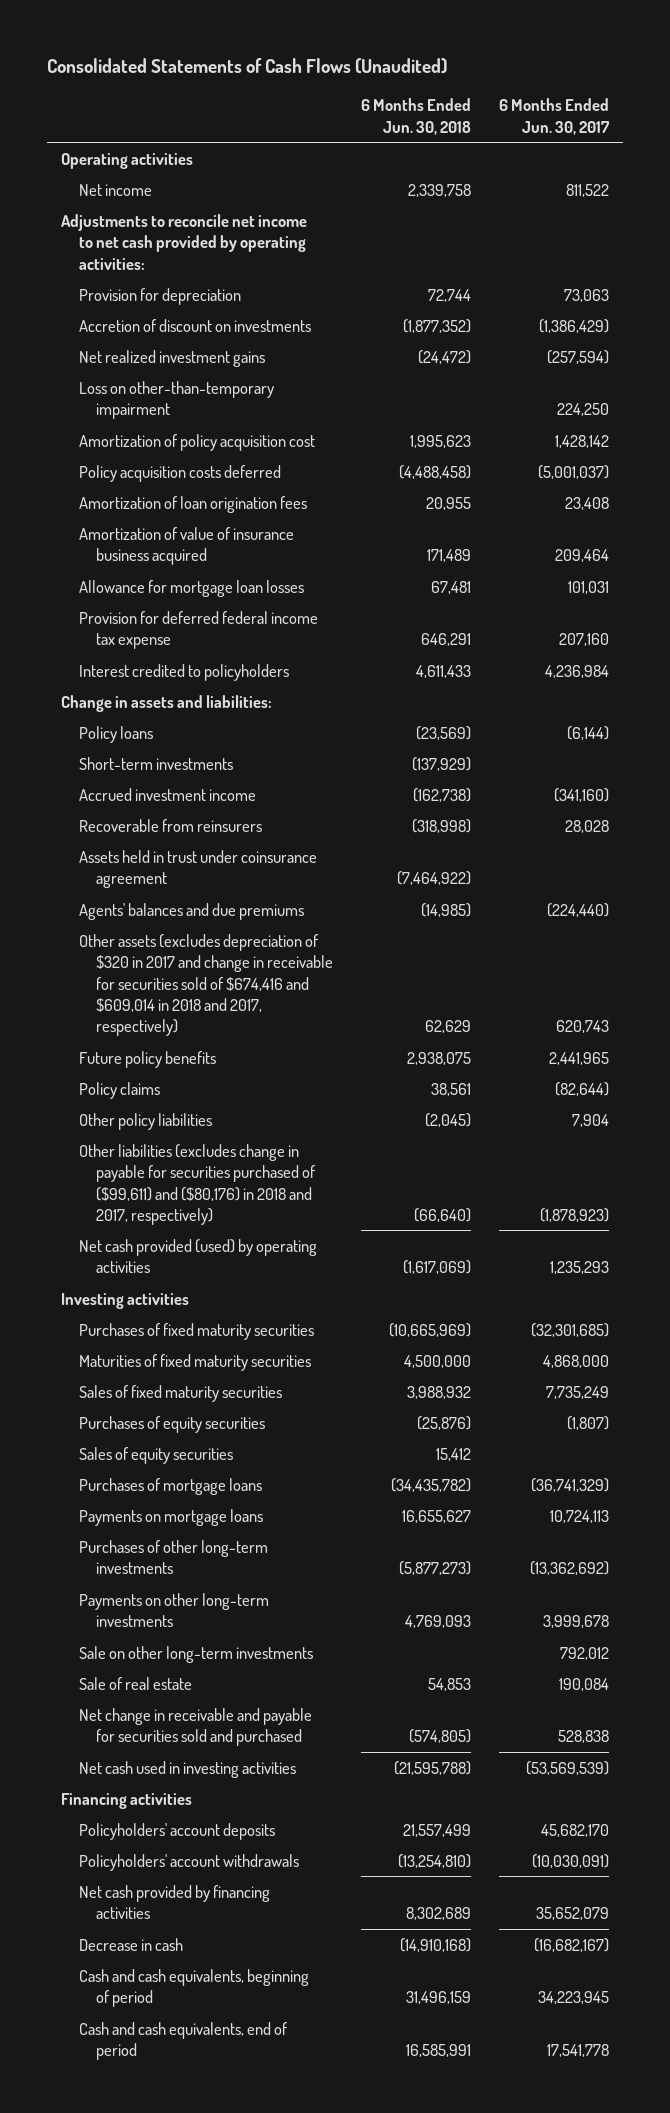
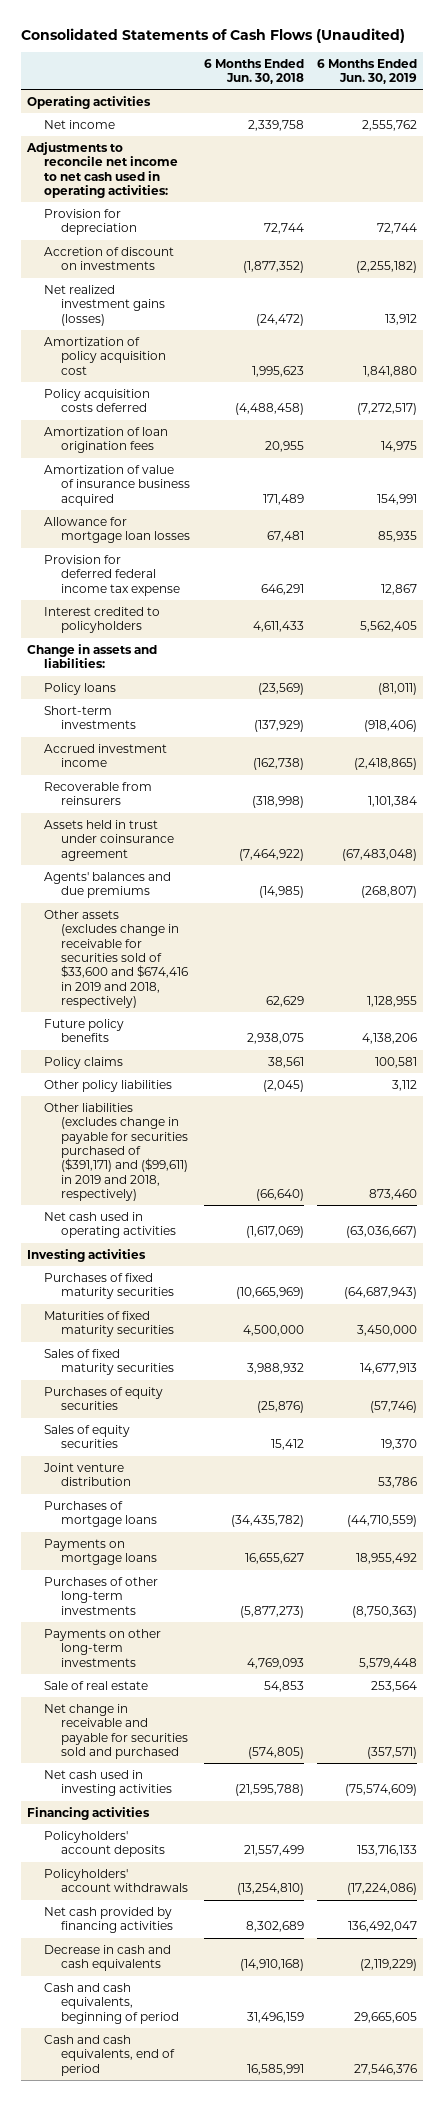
- | 6 Months Ended Jun. 30, 2018 | 6 Months Ended Jun. 30, 2017
+ | 6 Months Ended Jun. 30, 2018 | 6 Months Ended Jun. 30, 2019
- Adjustments to reconcile net income to net cash provided by operating activities:
+ Adjustments to reconcile net income to net cash used in operating activities:
- Net realized investment gains | (24,472) | (257,594)
- Loss on other-than-temporary impairment | | 224,250
+ Net realized investment gains (losses) | (24,472) | 13,912
- Other assets (excludes depreciation of $320 in 2017 and change in receivable for securities sold of $674,416 and $609,014 in 2018 and 2017, respectively) | 62,629 | 620,743
+ Other assets (excludes change in receivable for securities sold of $33,600 and $674,416 in 2019 and 2018, respectively) | 62,629 | 1,128,955
- Other liabilities (excludes change in payable for securities purchased of ($99,611) and ($80,176) in 2018 and 2017, respectively) | (66,640) | (1,878,923)
- Net cash provided (used) by operating activities | (1,617,069) | 1,235,293
+ Other liabilities (excludes change in payable for securities purchased of ($391,171) and ($99,611) in 2019 and 2018, respectively) | (66,640) | 873,460
+ Net cash used in operating activities | (1,617,069) | (63,036,667)
+ Joint venture distribution | | 53,786
- Sale on other long-term investments | | 792,012
- Decrease in cash | (14,910,168) | (16,682,167)
+ Decrease in cash and cash equivalents | (14,910,168) | (2,119,229)

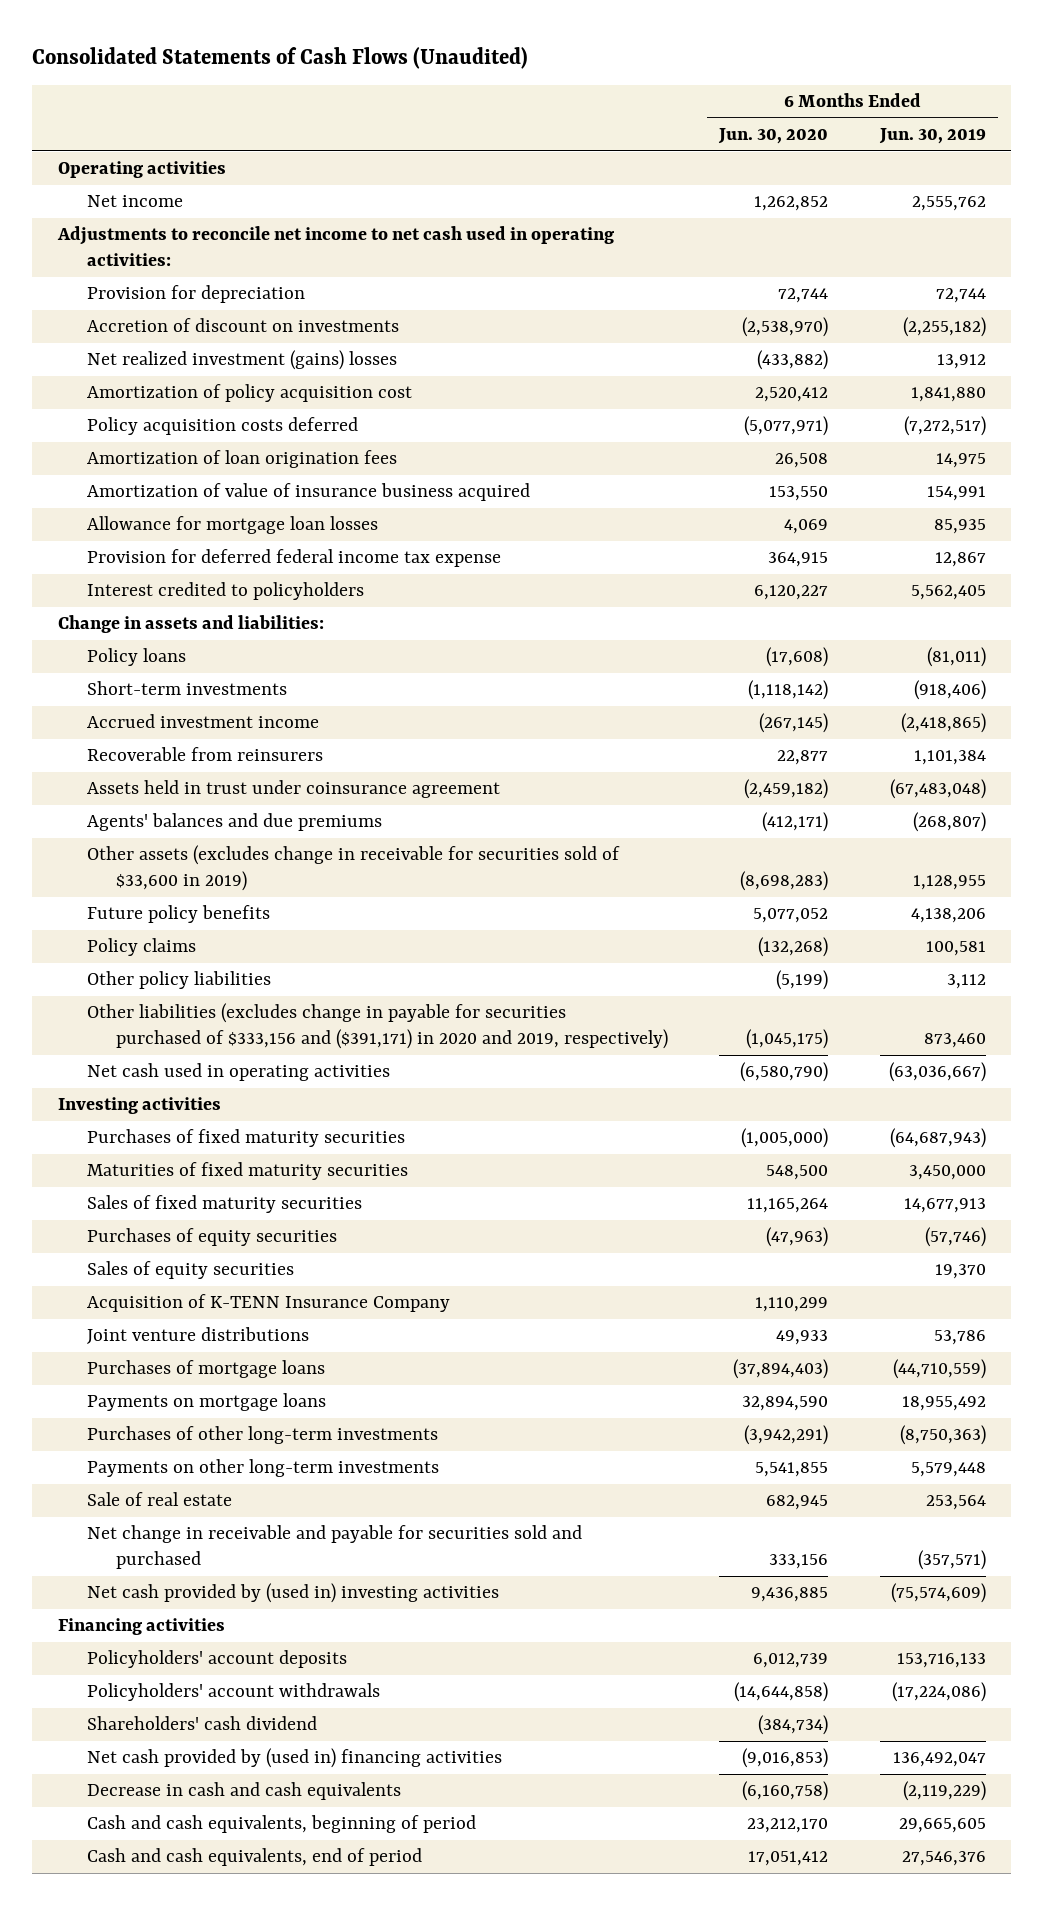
- | 6 Months Ended Jun. 30, 2018 | 6 Months Ended Jun. 30, 2019
+ | 6 Months Ended Jun. 30, 2020 | 6 Months Ended Jun. 30, 2019
- Net realized investment gains (losses) | (24,472) | 13,912
+ Net realized investment (gains) losses | (433,882) | 13,912
- Other assets (excludes change in receivable for securities sold of $33,600 and $674,416 in 2019 and 2018, respectively) | 62,629 | 1,128,955
+ Other assets (excludes change in receivable for securities sold of $33,600 in 2019) | (8,698,283) | 1,128,955
- Other liabilities (excludes change in payable for securities purchased of ($391,171) and ($99,611) in 2019 and 2018, respectively) | (66,640) | 873,460
+ Other liabilities (excludes change in payable for securities purchased of $333,156 and ($391,171) in 2020 and 2019, respectively) | (1,045,175) | 873,460
- Joint venture distribution | | 53,786
+ Acquisition of K-TENN Insurance Company | 1,110,299 |
+ Joint venture distributions | 49,933 | 53,786
- Net cash used in investing activities | (21,595,788) | (75,574,609)
+ Net cash provided by (used in) investing activities | 9,436,885 | (75,574,609)
- Net cash provided by financing activities | 8,302,689 | 136,492,047
+ Shareholders' cash dividend | (384,734) |
+ Net cash provided by (used in) financing activities | (9,016,853) | 136,492,047

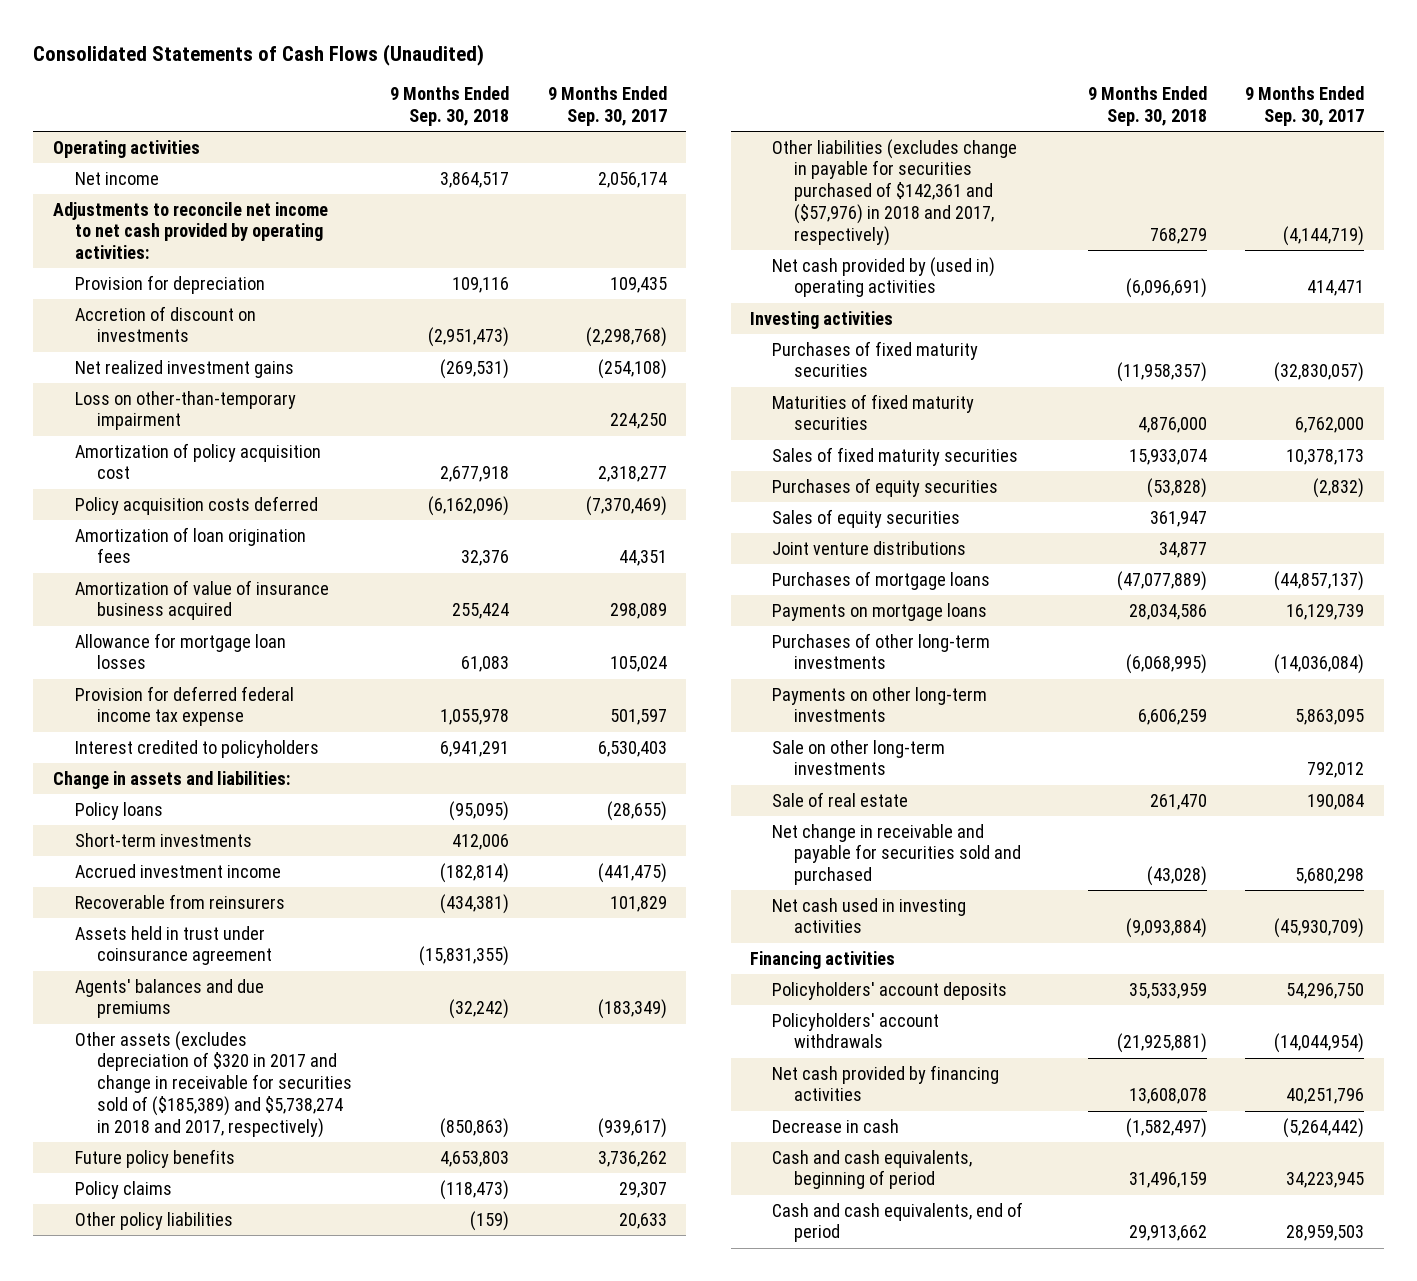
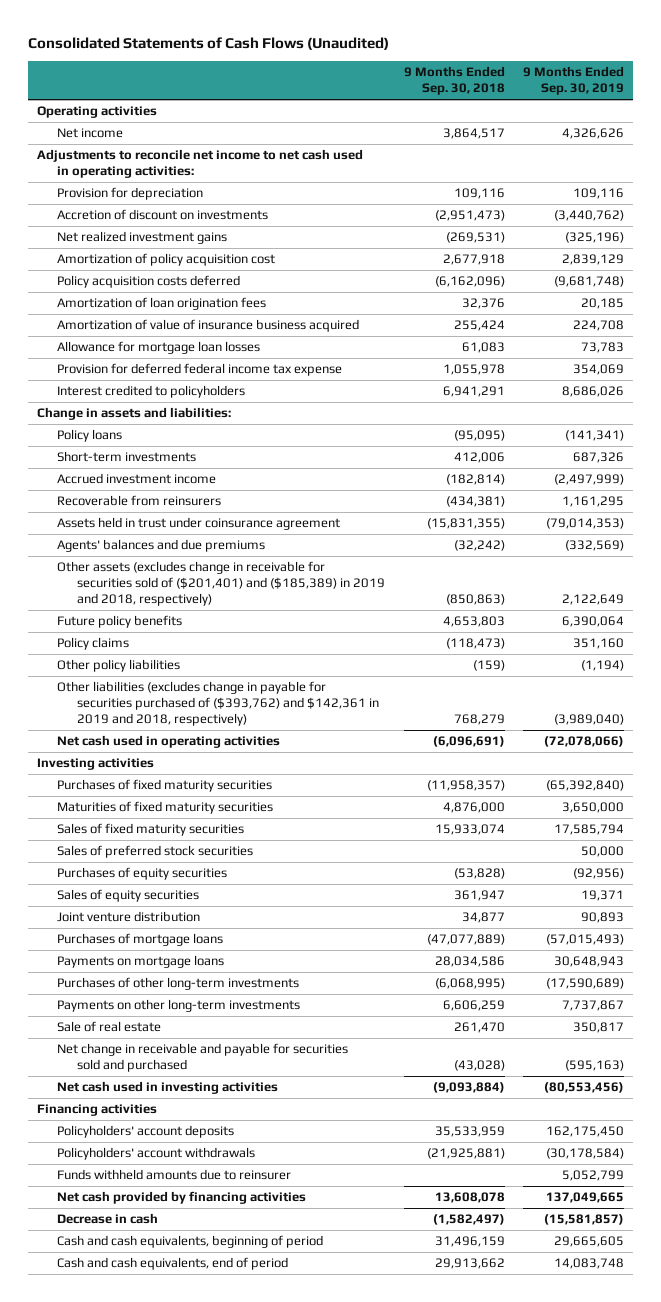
- | 9 Months Ended Sep. 30, 2018 | 9 Months Ended Sep. 30, 2017
+ | 9 Months Ended Sep. 30, 2018 | 9 Months Ended Sep. 30, 2019
- Adjustments to reconcile net income to net cash provided by operating activities:
+ Adjustments to reconcile net income to net cash used in operating activities:
- Loss on other-than-temporary impairment | | 224,250
- Other assets (excludes depreciation of $320 in 2017 and change in receivable for securities sold of ($185,389) and $5,738,274 in 2018 and 2017, respectively) | (850,863) | (939,617)
+ Other assets (excludes change in receivable for securities sold of ($201,401) and ($185,389) in 2019 and 2018, respectively) | (850,863) | 2,122,649
- Other liabilities (excludes change in payable for securities purchased of $142,361 and ($57,976) in 2018 and 2017, respectively) | 768,279 | (4,144,719)
- Net cash provided by (used in) operating activities | (6,096,691) | 414,471
+ Other liabilities (excludes change in payable for securities purchased of ($393,762) and $142,361 in 2019 and 2018, respectively) | 768,279 | (3,989,040)
+ Net cash used in operating activities | (6,096,691) | (72,078,066)
+ Sales of preferred stock securities | | 50,000
- Joint venture distributions | 34,877 |
+ Joint venture distribution | 34,877 | 90,893
- Sale on other long-term investments | | 792,012
+ Funds withheld amounts due to reinsurer | | 5,052,799

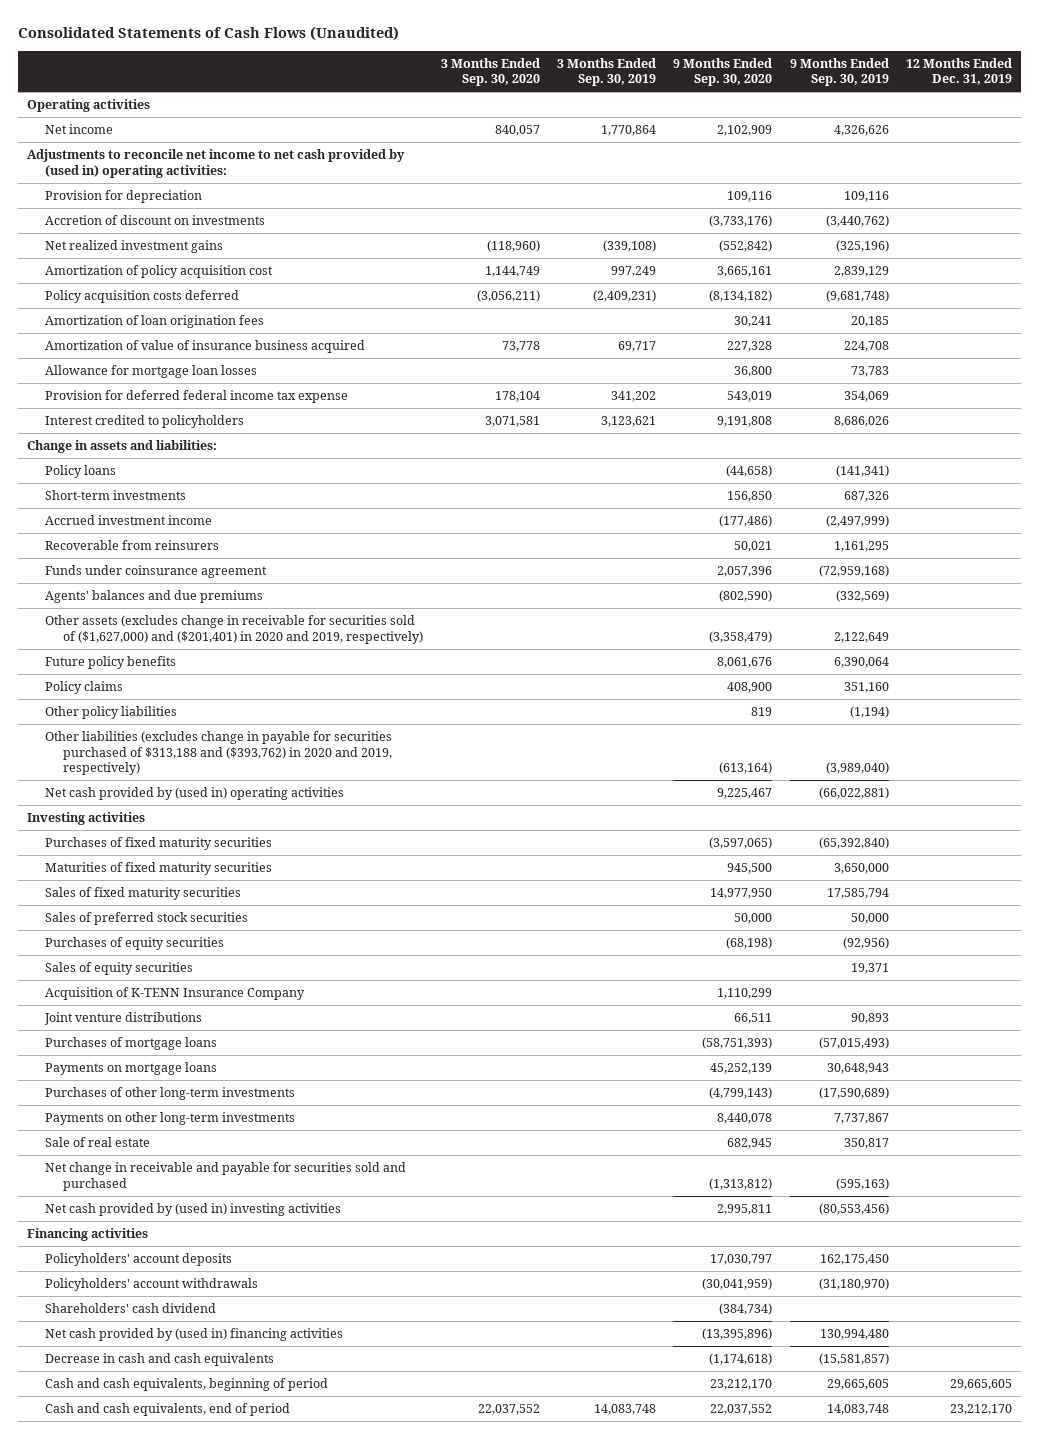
- | 9 Months Ended Sep. 30, 2018 | 9 Months Ended Sep. 30, 2019
+ | 3 Months Ended Sep. 30, 2020 | 3 Months Ended Sep. 30, 2019 | 9 Months Ended Sep. 30, 2020 | 9 Months Ended Sep. 30, 2019 | 12 Months Ended Dec. 31, 2019
- Adjustments to reconcile net income to net cash used in operating activities:
+ Adjustments to reconcile net income to net cash provided by (used in) operating activities:
- Assets held in trust under coinsurance agreement | (15,831,355) | (79,014,353)
+ Funds under coinsurance agreement | | | 2,057,396 | (72,959,168) |
- Other assets (excludes change in receivable for securities sold of ($201,401) and ($185,389) in 2019 and 2018, respectively) | (850,863) | 2,122,649
+ Other assets (excludes change in receivable for securities sold of ($1,627,000) and ($201,401) in 2020 and 2019, respectively) | | | (3,358,479) | 2,122,649 |
- Other liabilities (excludes change in payable for securities purchased of ($393,762) and $142,361 in 2019 and 2018, respectively) | 768,279 | (3,989,040)
- Net cash used in operating activities | (6,096,691) | (72,078,066)
+ Other liabilities (excludes change in payable for securities purchased of $313,188 and ($393,762) in 2020 and 2019, respectively) | | | (613,164) | (3,989,040) |
+ Net cash provided by (used in) operating activities | | | 9,225,467 | (66,022,881) |
- Joint venture distribution | 34,877 | 90,893
+ Acquisition of K-TENN Insurance Company | | | 1,110,299 | |
+ Joint venture distributions | | | 66,511 | 90,893 |
- Net cash used in investing activities | (9,093,884) | (80,553,456)
+ Net cash provided by (used in) investing activities | | | 2,995,811 | (80,553,456) |
- Policyholders' account withdrawals | (21,925,881) | (30,178,584)
- Funds withheld amounts due to reinsurer | | 5,052,799
- Net cash provided by financing activities | 13,608,078 | 137,049,665
- Decrease in cash | (1,582,497) | (15,581,857)
+ Policyholders' account withdrawals | | | (30,041,959) | (31,180,970) |
+ Shareholders' cash dividend | | | (384,734) | |
+ Net cash provided by (used in) financing activities | | | (13,395,896) | 130,994,480 |
+ Decrease in cash and cash equivalents | | | (1,174,618) | (15,581,857) |

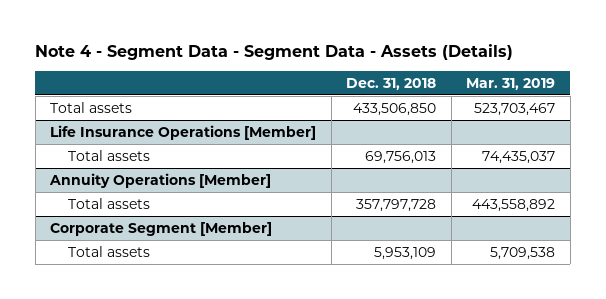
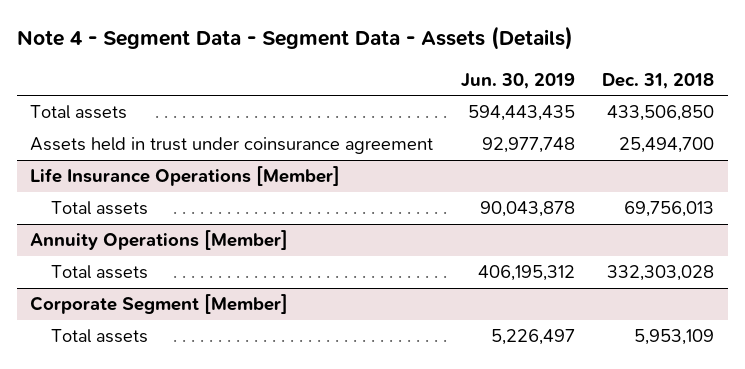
- | Dec. 31, 2018 | Mar. 31, 2019
+ | Jun. 30, 2019 | Dec. 31, 2018
+ Assets held in trust under coinsurance agreement | 92,977,748 | 25,494,700
@ Annuity Operations [Member]
- Total assets | 357,797,728 | 443,558,892
+ Total assets | 406,195,312 | 332,303,028

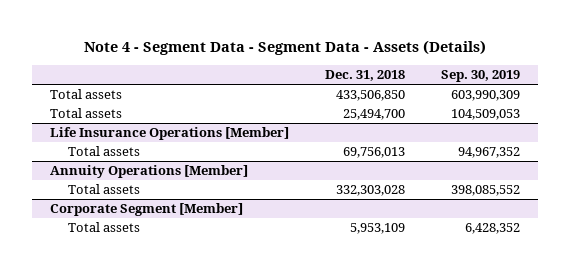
- | Jun. 30, 2019 | Dec. 31, 2018
+ | Dec. 31, 2018 | Sep. 30, 2019
- Assets held in trust under coinsurance agreement | 92,977,748 | 25,494,700
+ Total assets | 25,494,700 | 104,509,053

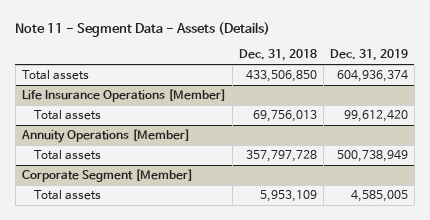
- Note 4 - Segment Data - Segment Data - Assets (Details)
+ Note 11 - Segment Data - Assets (Details)
- | Dec. 31, 2018 | Sep. 30, 2019
+ | Dec. 31, 2018 | Dec. 31, 2019
- Total assets | 25,494,700 | 104,509,053
@ Annuity Operations [Member]
- Total assets | 332,303,028 | 398,085,552
+ Total assets | 357,797,728 | 500,738,949

